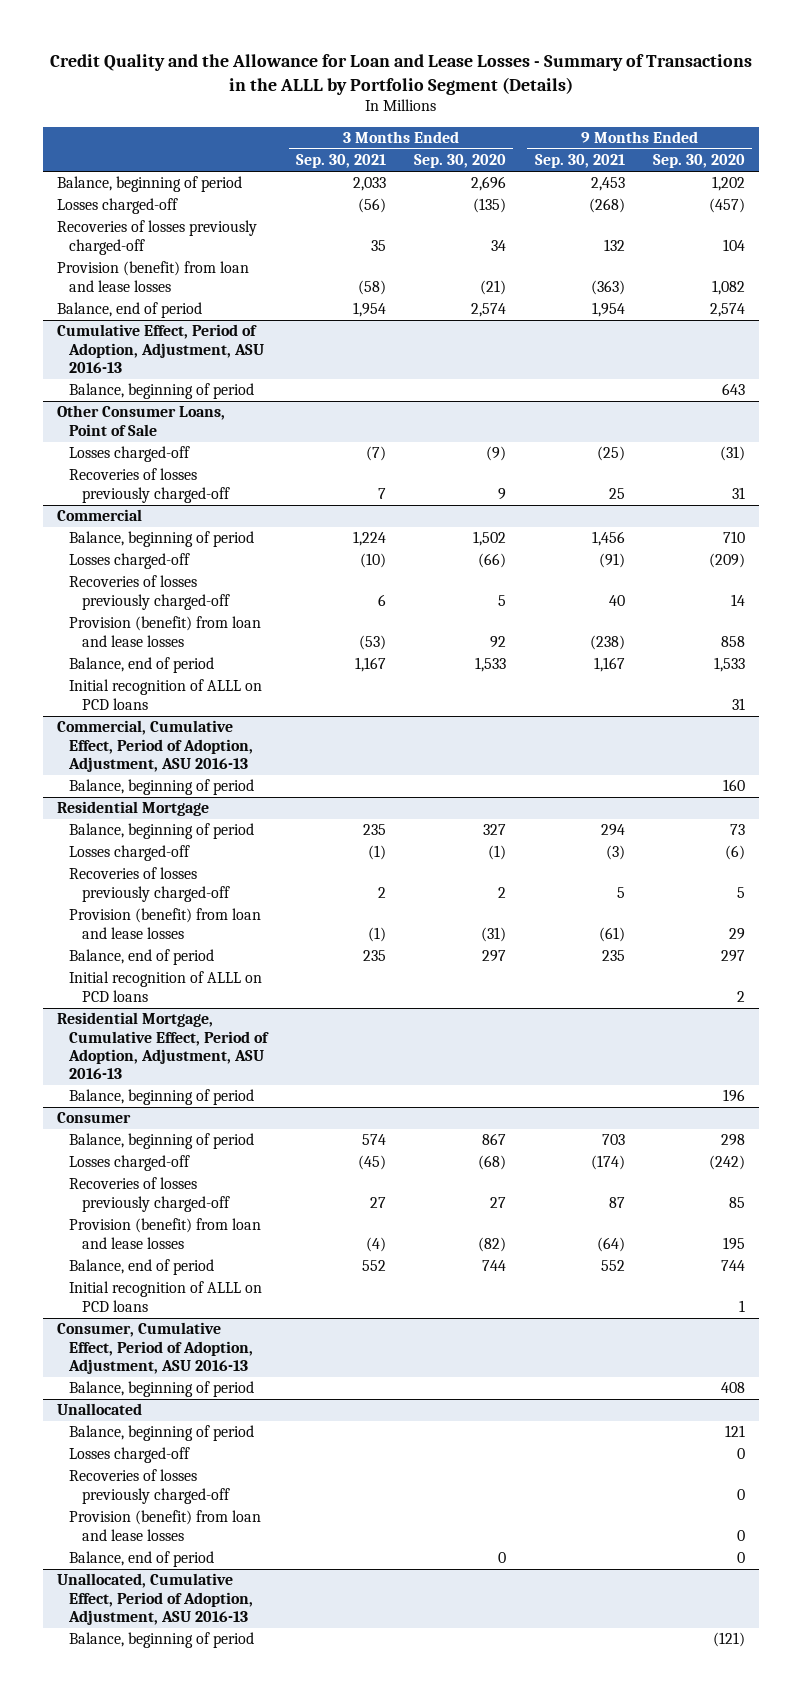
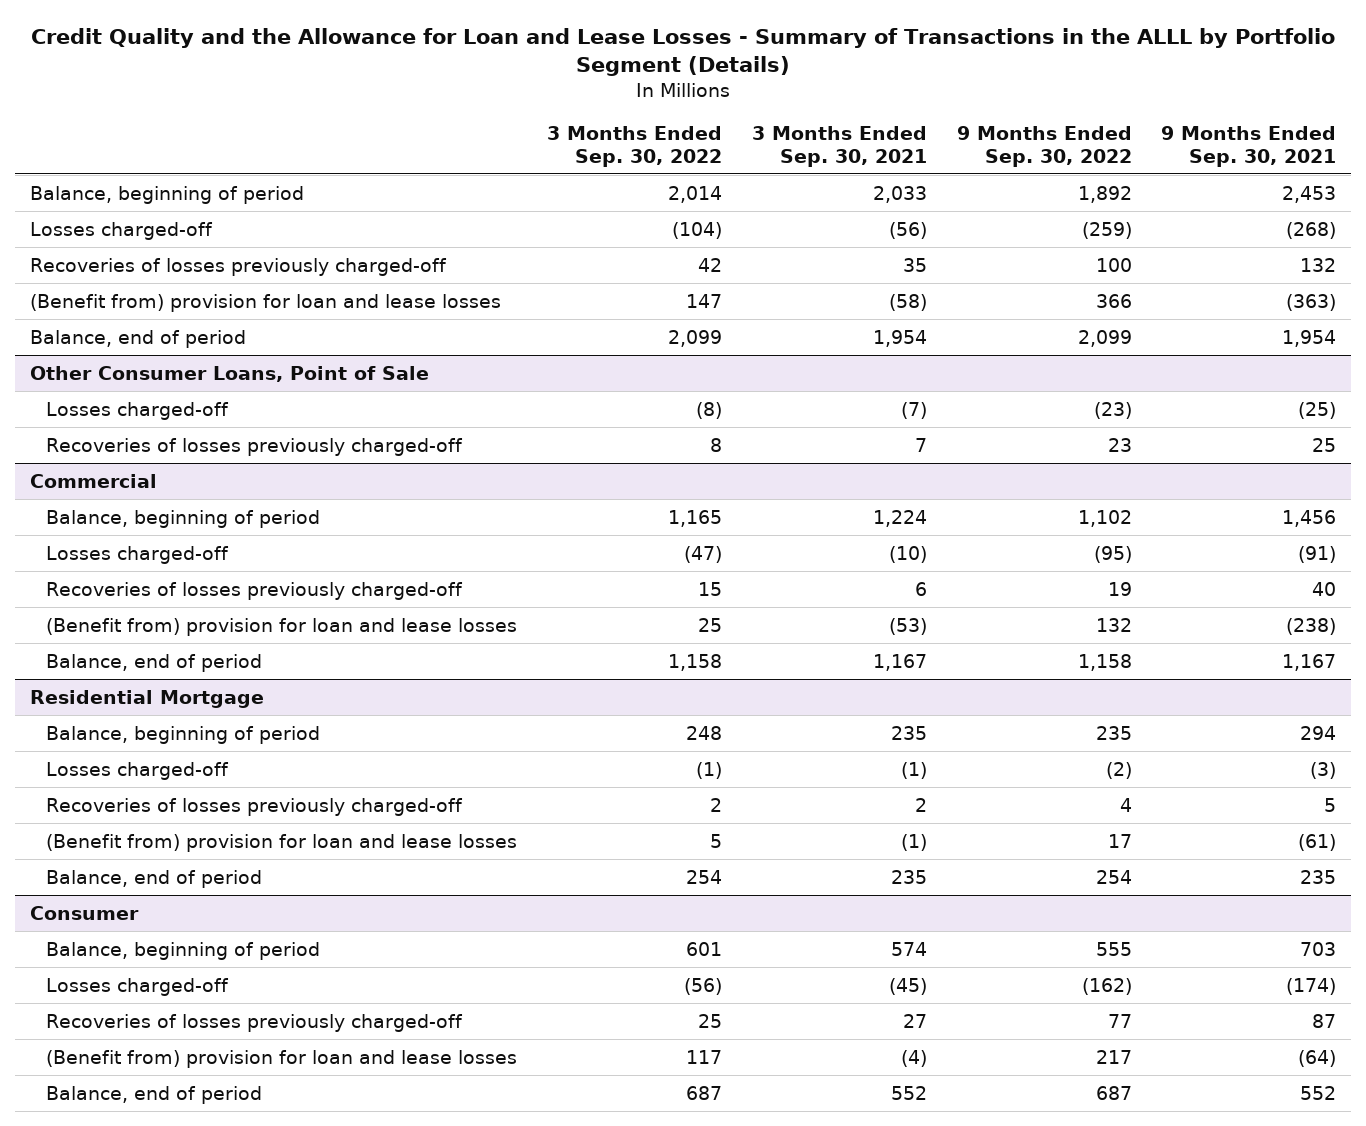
- | 3 Months Ended Sep. 30, 2021 | 3 Months Ended Sep. 30, 2020 | 9 Months Ended Sep. 30, 2021 | 9 Months Ended Sep. 30, 2020
+ | 3 Months Ended Sep. 30, 2022 | 3 Months Ended Sep. 30, 2021 | 9 Months Ended Sep. 30, 2022 | 9 Months Ended Sep. 30, 2021
- Provision (benefit) from loan and lease losses | (58) | (21) | (363) | 1,082
+ (Benefit from) provision for loan and lease losses | 147 | (58) | 366 | (363)
- Cumulative Effect, Period of Adoption, Adjustment, ASU 2016-13
- Balance, beginning of period | | | | 643
@ Commercial
- Provision (benefit) from loan and lease losses | (53) | 92 | (238) | 858
+ (Benefit from) provision for loan and lease losses | 25 | (53) | 132 | (238)
- Initial recognition of ALLL on PCD loans | | | | 31
- Commercial, Cumulative Effect, Period of Adoption, Adjustment, ASU 2016-13
- Balance, beginning of period | | | | 160
@ Residential Mortgage
- Provision (benefit) from loan and lease losses | (1) | (31) | (61) | 29
+ (Benefit from) provision for loan and lease losses | 5 | (1) | 17 | (61)
- Initial recognition of ALLL on PCD loans | | | | 2
- Residential Mortgage, Cumulative Effect, Period of Adoption, Adjustment, ASU 2016-13
- Balance, beginning of period | | | | 196
@ Consumer
- Provision (benefit) from loan and lease losses | (4) | (82) | (64) | 195
+ (Benefit from) provision for loan and lease losses | 117 | (4) | 217 | (64)
- Initial recognition of ALLL on PCD loans | | | | 1
- Consumer, Cumulative Effect, Period of Adoption, Adjustment, ASU 2016-13
- Balance, beginning of period | | | | 408
- Unallocated
- Balance, beginning of period | | | | 121
- Losses charged-off | | | | 0
- Recoveries of losses previously charged-off | | | | 0
- Provision (benefit) from loan and lease losses | | | | 0
- Balance, end of period | | 0 | | 0
- Unallocated, Cumulative Effect, Period of Adoption, Adjustment, ASU 2016-13
- Balance, beginning of period | | | | (121)

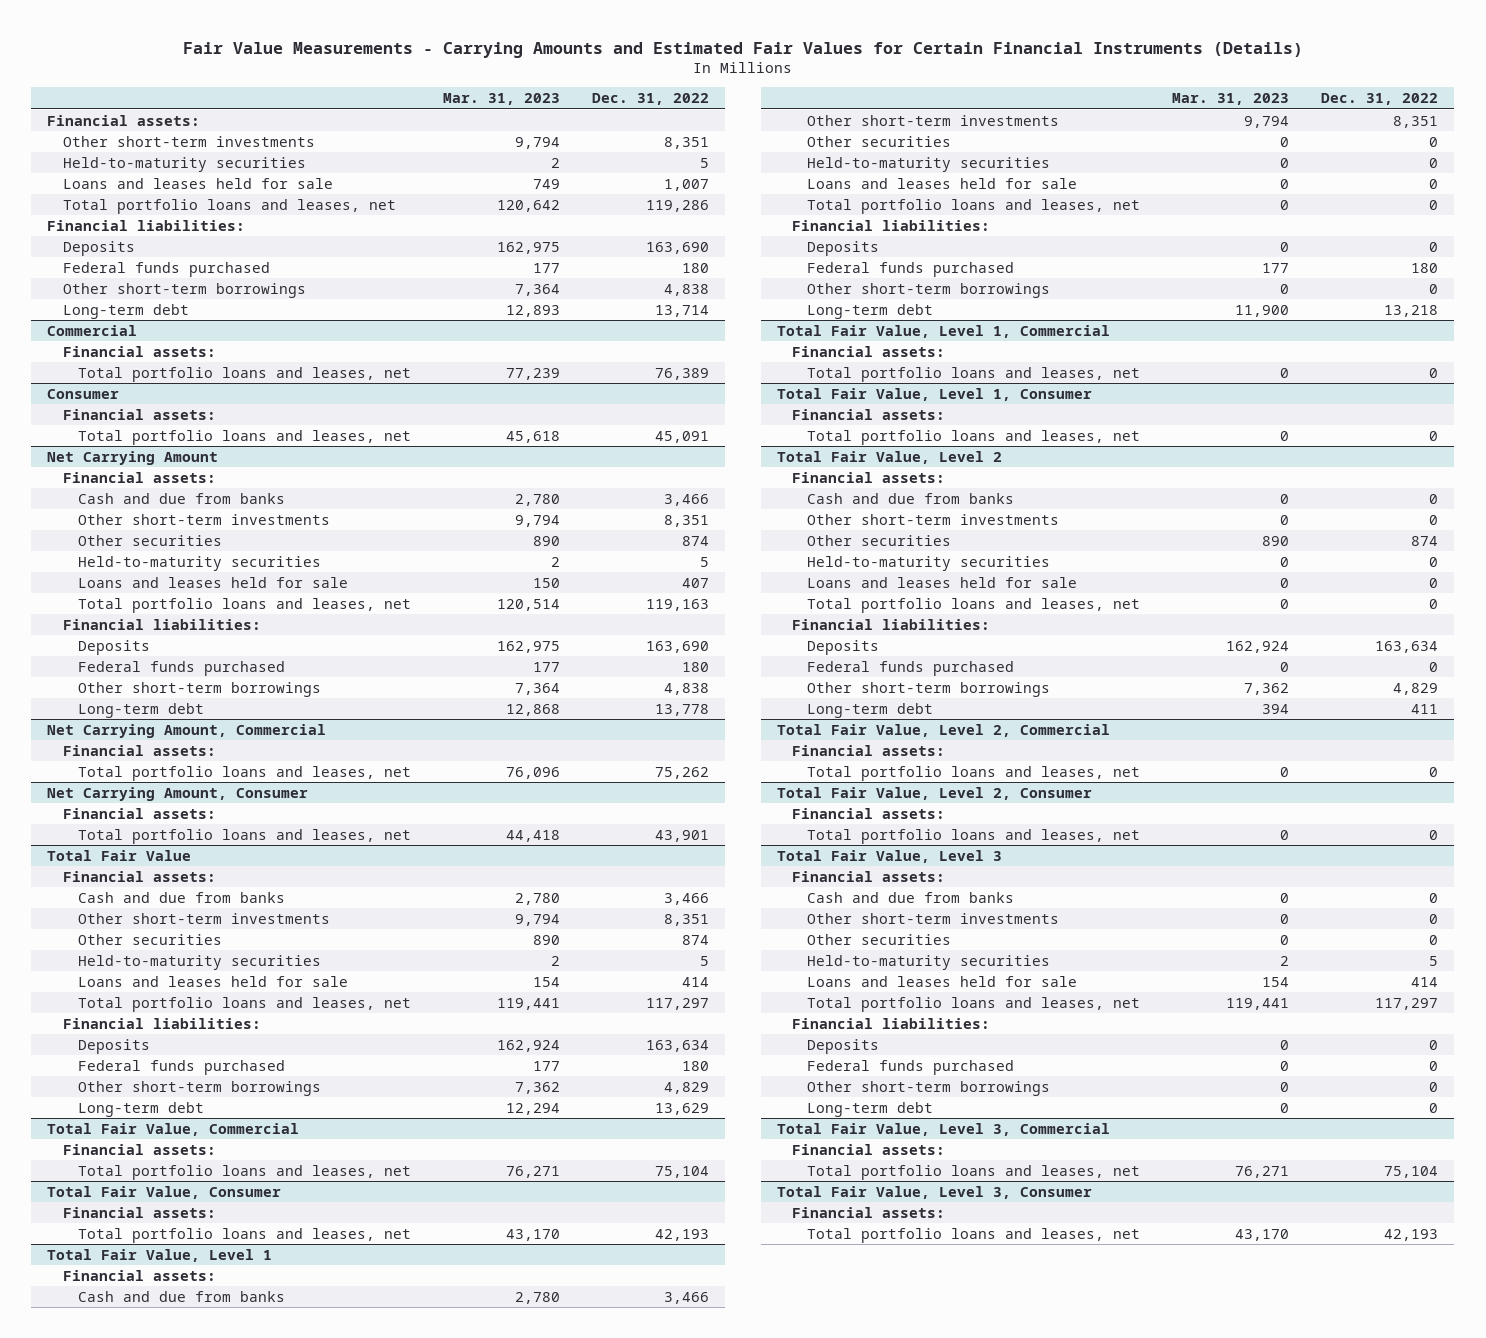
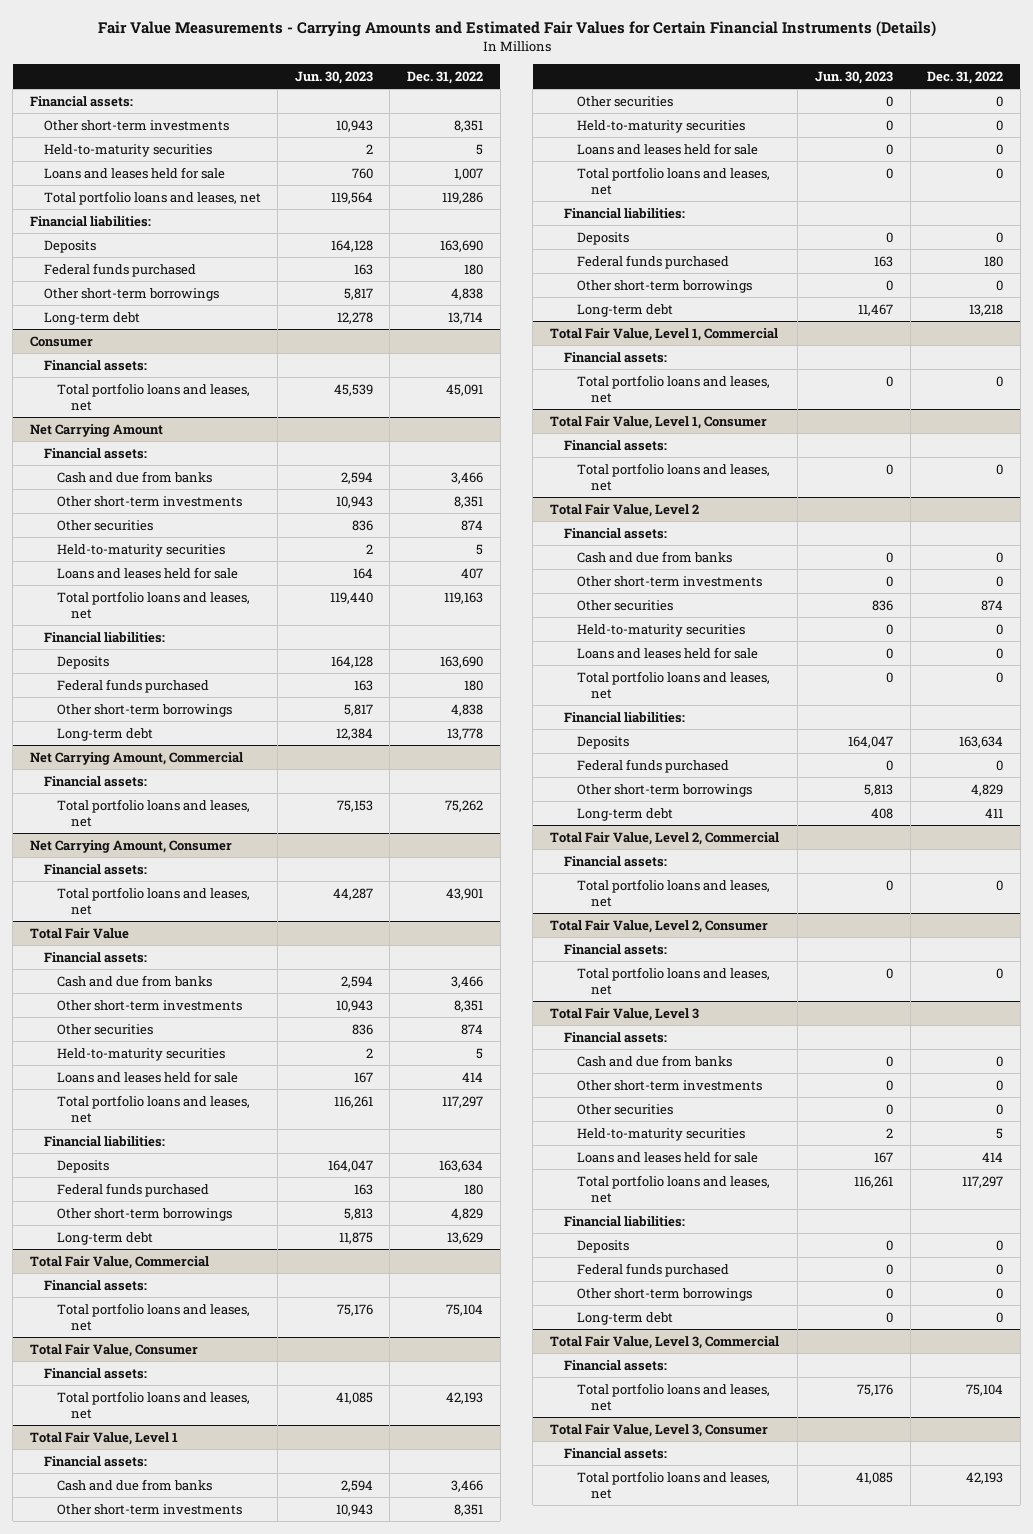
- | Mar. 31, 2023 | Dec. 31, 2022
+ | Jun. 30, 2023 | Dec. 31, 2022
- Commercial
- Financial assets:
- Total portfolio loans and leases, net | 77,239 | 76,389

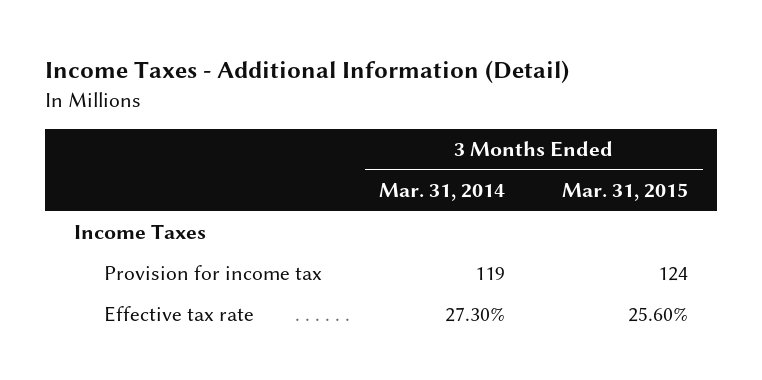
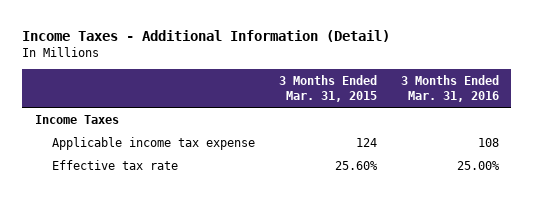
- | 3 Months Ended Mar. 31, 2014 | 3 Months Ended Mar. 31, 2015
+ | 3 Months Ended Mar. 31, 2015 | 3 Months Ended Mar. 31, 2016
- Provision for income tax | 119 | 124
+ Applicable income tax expense | 124 | 108

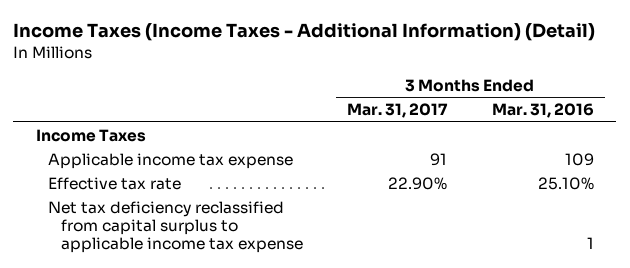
- Income Taxes - Additional Information (Detail)
+ Income Taxes (Income Taxes - Additional Information) (Detail)
- | 3 Months Ended Mar. 31, 2015 | 3 Months Ended Mar. 31, 2016
+ | 3 Months Ended Mar. 31, 2017 | 3 Months Ended Mar. 31, 2016
- Applicable income tax expense | 124 | 108
- Effective tax rate | 25.60% | 25.00%
+ Applicable income tax expense | 91 | 109
+ Effective tax rate | 22.90% | 25.10%
+ Net tax deficiency reclassified from capital surplus to applicable income tax expense | | 1

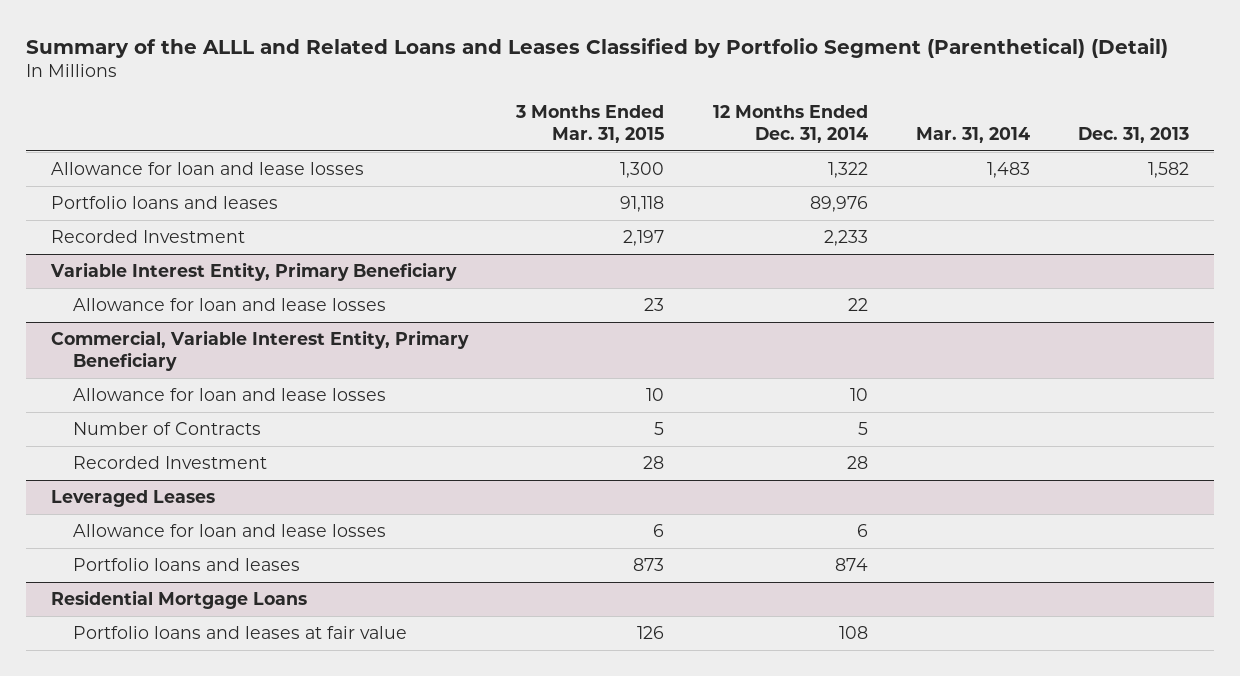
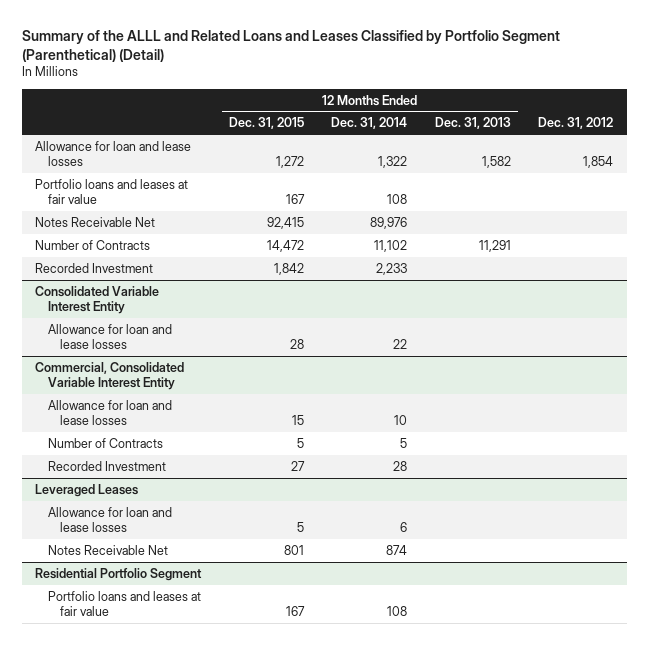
- | 3 Months Ended Mar. 31, 2015 | 12 Months Ended Dec. 31, 2014 | Mar. 31, 2014 | Dec. 31, 2013
+ | 12 Months Ended Dec. 31, 2015 | 12 Months Ended Dec. 31, 2014 | 12 Months Ended Dec. 31, 2013 | Dec. 31, 2012
- Portfolio loans and leases | 91,118 | 89,976 | |
+ Portfolio loans and leases at fair value | 167 | 108 | |
+ Notes Receivable Net | 92,415 | 89,976 | |
+ Number of Contracts | 14,472 | 11,102 | 11,291 |
- Variable Interest Entity, Primary Beneficiary
+ Consolidated Variable Interest Entity
- Commercial, Variable Interest Entity, Primary Beneficiary
+ Commercial, Consolidated Variable Interest Entity
@ Leveraged Leases
- Portfolio loans and leases | 873 | 874 | |
- Residential Mortgage Loans
@ Leveraged Leases
+ Notes Receivable Net | 801 | 874 | |
+ Residential Portfolio Segment

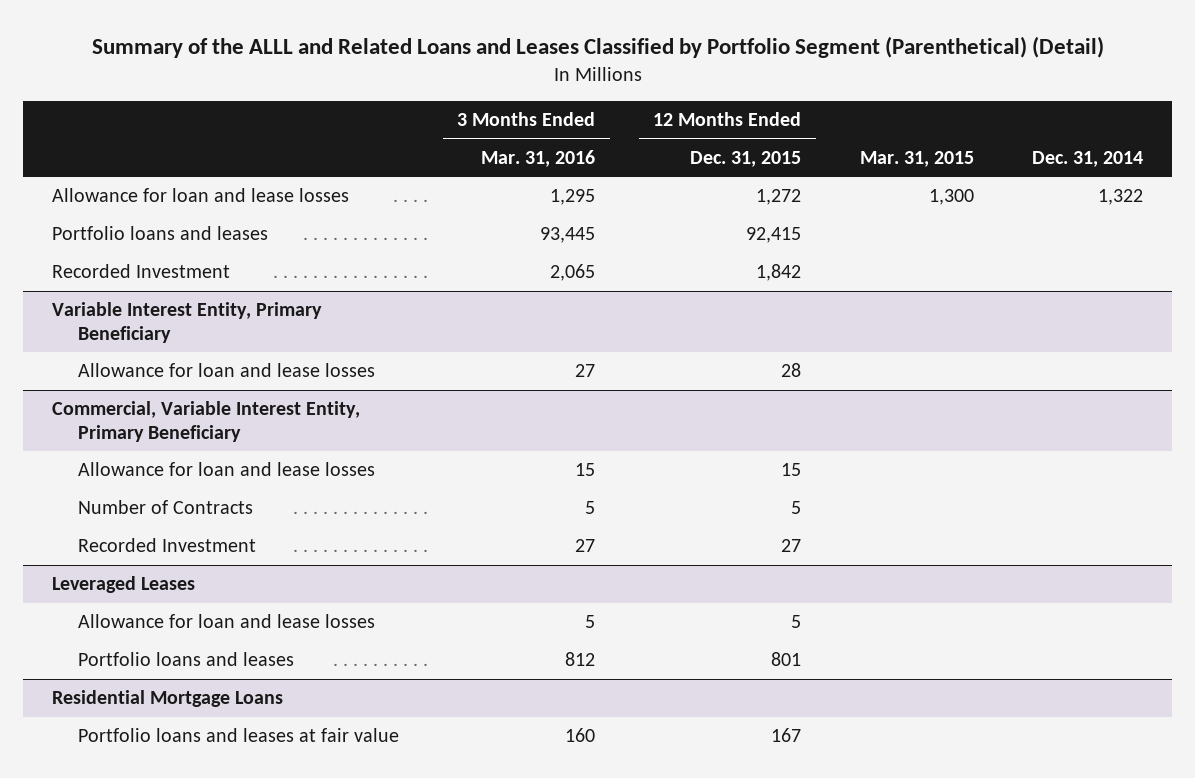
- | 12 Months Ended Dec. 31, 2015 | 12 Months Ended Dec. 31, 2014 | 12 Months Ended Dec. 31, 2013 | Dec. 31, 2012
+ | 3 Months Ended Mar. 31, 2016 | 12 Months Ended Dec. 31, 2015 | Mar. 31, 2015 | Dec. 31, 2014
- Portfolio loans and leases at fair value | 167 | 108 | |
- Notes Receivable Net | 92,415 | 89,976 | |
- Number of Contracts | 14,472 | 11,102 | 11,291 |
+ Portfolio loans and leases | 93,445 | 92,415 | |
- Consolidated Variable Interest Entity
+ Variable Interest Entity, Primary Beneficiary
- Commercial, Consolidated Variable Interest Entity
+ Commercial, Variable Interest Entity, Primary Beneficiary
@ Leveraged Leases
- Notes Receivable Net | 801 | 874 | |
- Residential Portfolio Segment
@ Leveraged Leases
+ Portfolio loans and leases | 812 | 801 | |
+ Residential Mortgage Loans

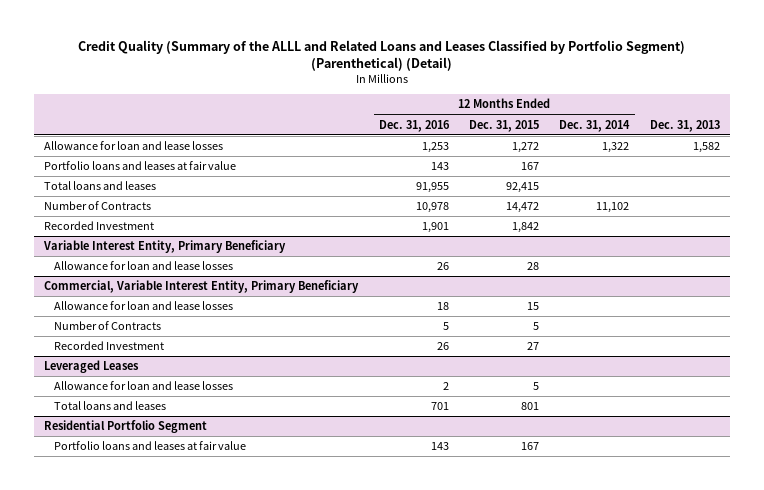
- Summary of the ALLL and Related Loans and Leases Classified by Portfolio Segment (Parenthetical) (Detail)
+ Credit Quality (Summary of the ALLL and Related Loans and Leases Classified by Portfolio Segment) (Parenthetical) (Detail)
- | 3 Months Ended Mar. 31, 2016 | 12 Months Ended Dec. 31, 2015 | Mar. 31, 2015 | Dec. 31, 2014
+ | 12 Months Ended Dec. 31, 2016 | 12 Months Ended Dec. 31, 2015 | 12 Months Ended Dec. 31, 2014 | Dec. 31, 2013
- Portfolio loans and leases | 93,445 | 92,415 | |
+ Portfolio loans and leases at fair value | 143 | 167 | |
+ Total loans and leases | 91,955 | 92,415 | |
+ Number of Contracts | 10,978 | 14,472 | 11,102 |
@ Leveraged Leases
- Portfolio loans and leases | 812 | 801 | |
- Residential Mortgage Loans
@ Leveraged Leases
+ Total loans and leases | 701 | 801 | |
+ Residential Portfolio Segment

